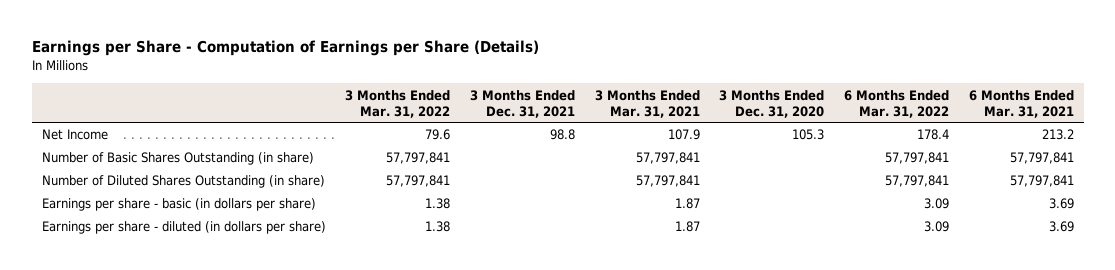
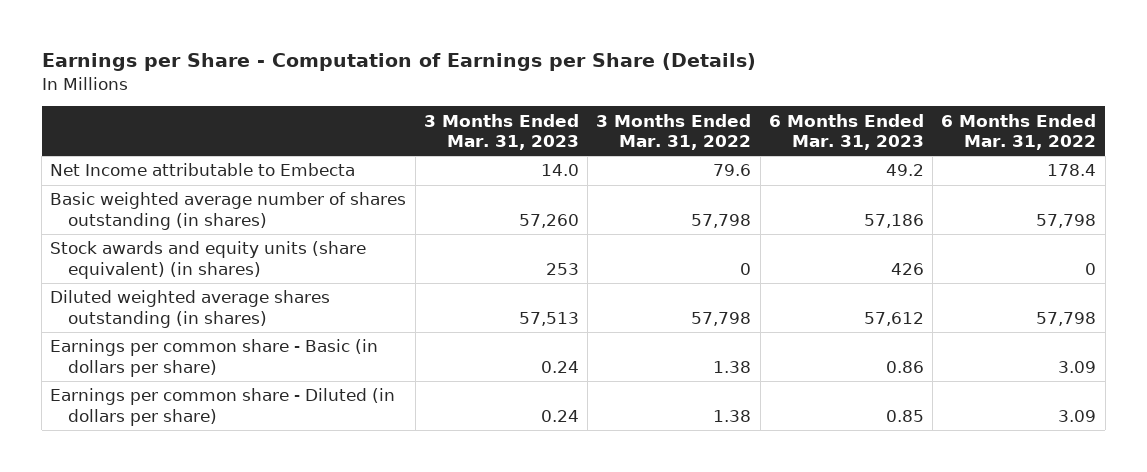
- | 3 Months Ended Mar. 31, 2022 | 3 Months Ended Dec. 31, 2021 | 3 Months Ended Mar. 31, 2021 | 3 Months Ended Dec. 31, 2020 | 6 Months Ended Mar. 31, 2022 | 6 Months Ended Mar. 31, 2021
+ | 3 Months Ended Mar. 31, 2023 | 3 Months Ended Mar. 31, 2022 | 6 Months Ended Mar. 31, 2023 | 6 Months Ended Mar. 31, 2022
- Net Income | 79.6 | 98.8 | 107.9 | 105.3 | 178.4 | 213.2
- Number of Basic Shares Outstanding (in share) | 57,797,841 | | 57,797,841 | | 57,797,841 | 57,797,841
- Number of Diluted Shares Outstanding (in share) | 57,797,841 | | 57,797,841 | | 57,797,841 | 57,797,841
- Earnings per share - basic (in dollars per share) | 1.38 | | 1.87 | | 3.09 | 3.69
- Earnings per share - diluted (in dollars per share) | 1.38 | | 1.87 | | 3.09 | 3.69
+ Net Income attributable to Embecta | 14.0 | 79.6 | 49.2 | 178.4
+ Basic weighted average number of shares outstanding (in shares) | 57,260 | 57,798 | 57,186 | 57,798
+ Stock awards and equity units (share equivalent) (in shares) | 253 | 0 | 426 | 0
+ Diluted weighted average shares outstanding (in shares) | 57,513 | 57,798 | 57,612 | 57,798
+ Earnings per common share - Basic (in dollars per share) | 0.24 | 1.38 | 0.86 | 3.09
+ Earnings per common share - Diluted (in dollars per share) | 0.24 | 1.38 | 0.85 | 3.09

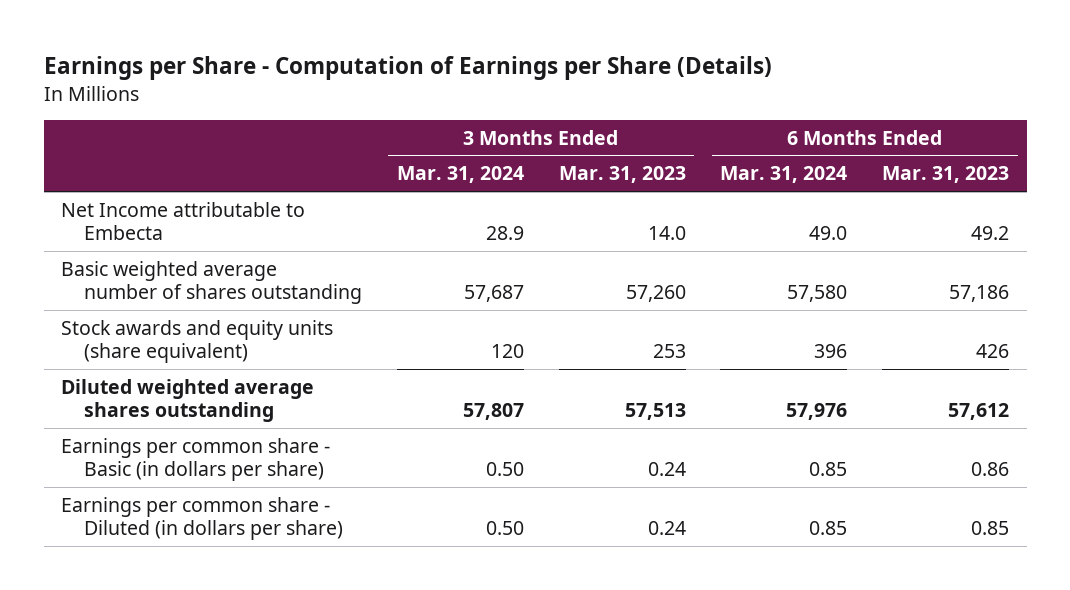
- | 3 Months Ended Mar. 31, 2023 | 3 Months Ended Mar. 31, 2022 | 6 Months Ended Mar. 31, 2023 | 6 Months Ended Mar. 31, 2022
+ | 3 Months Ended Mar. 31, 2024 | 3 Months Ended Mar. 31, 2023 | 6 Months Ended Mar. 31, 2024 | 6 Months Ended Mar. 31, 2023
- Basic weighted average number of shares outstanding (in shares) | 57,260 | 57,798 | 57,186 | 57,798
- Stock awards and equity units (share equivalent) (in shares) | 253 | 0 | 426 | 0
- Diluted weighted average shares outstanding (in shares) | 57,513 | 57,798 | 57,612 | 57,798
+ Basic weighted average number of shares outstanding | 57,687 | 57,260 | 57,580 | 57,186
+ Stock awards and equity units (share equivalent) | 120 | 253 | 396 | 426
+ Diluted weighted average shares outstanding | 57,807 | 57,513 | 57,976 | 57,612

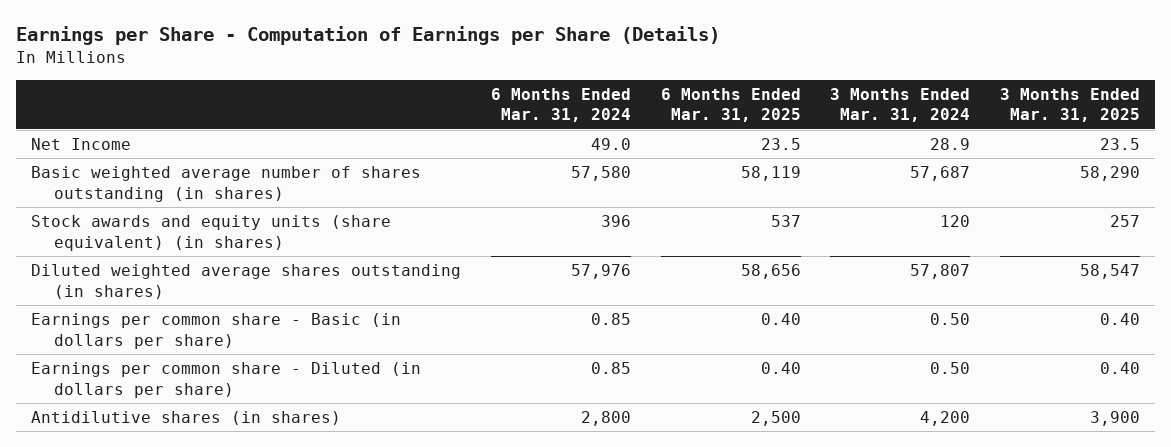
- | 3 Months Ended Mar. 31, 2024 | 3 Months Ended Mar. 31, 2023 | 6 Months Ended Mar. 31, 2024 | 6 Months Ended Mar. 31, 2023
+ | 6 Months Ended Mar. 31, 2024 | 6 Months Ended Mar. 31, 2025 | 3 Months Ended Mar. 31, 2024 | 3 Months Ended Mar. 31, 2025
- Net Income attributable to Embecta | 28.9 | 14.0 | 49.0 | 49.2
- Basic weighted average number of shares outstanding | 57,687 | 57,260 | 57,580 | 57,186
- Stock awards and equity units (share equivalent) | 120 | 253 | 396 | 426
- Diluted weighted average shares outstanding | 57,807 | 57,513 | 57,976 | 57,612
+ Net Income | 49.0 | 23.5 | 28.9 | 23.5
+ Basic weighted average number of shares outstanding (in shares) | 57,580 | 58,119 | 57,687 | 58,290
+ Stock awards and equity units (share equivalent) (in shares) | 396 | 537 | 120 | 257
+ Diluted weighted average shares outstanding (in shares) | 57,976 | 58,656 | 57,807 | 58,547
+ Antidilutive shares (in shares) | 2,800 | 2,500 | 4,200 | 3,900

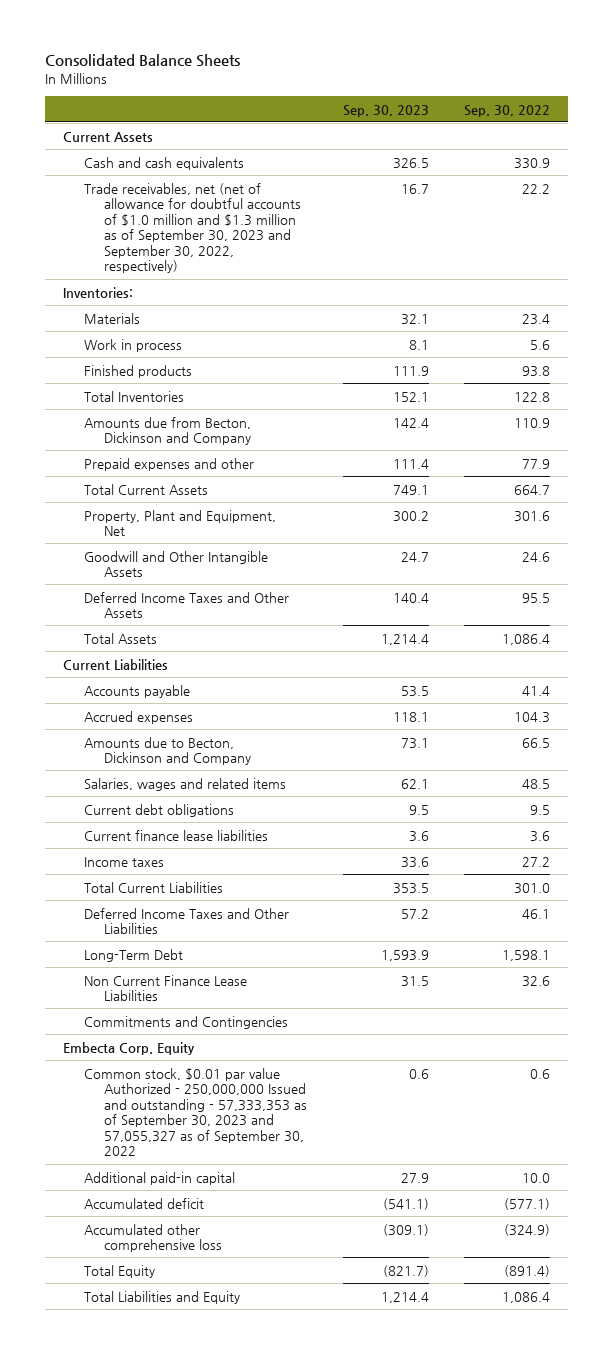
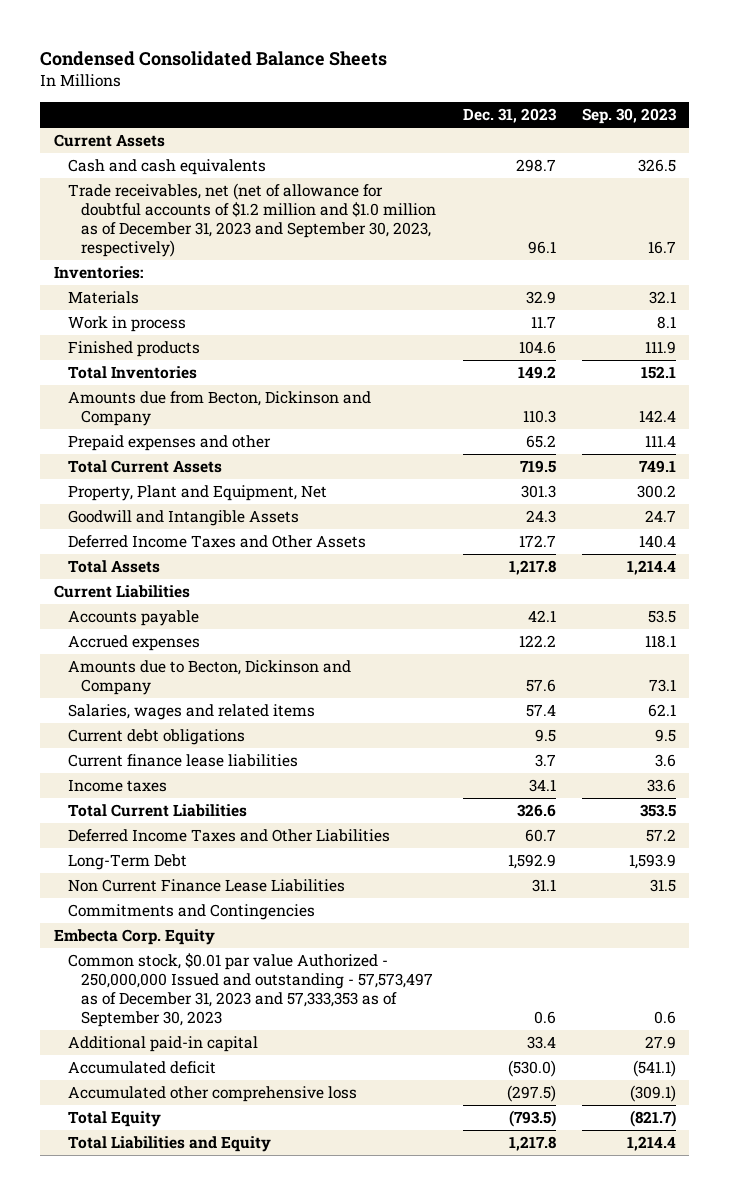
- Consolidated Balance Sheets
+ Condensed Consolidated Balance Sheets
- | Sep. 30, 2023 | Sep. 30, 2022
+ | Dec. 31, 2023 | Sep. 30, 2023
- Trade receivables, net (net of allowance for doubtful accounts of $1.0 million and $1.3 million as of September 30, 2023 and September 30, 2022, respectively) | 16.7 | 22.2
+ Trade receivables, net (net of allowance for doubtful accounts of $1.2 million and $1.0 million as of December 31, 2023 and September 30, 2023, respectively) | 96.1 | 16.7
- Goodwill and Other Intangible Assets | 24.7 | 24.6
+ Goodwill and Intangible Assets | 24.3 | 24.7
- Common stock, $0.01 par value Authorized - 250,000,000 Issued and outstanding - 57,333,353 as of September 30, 2023 and 57,055,327 as of September 30, 2022 | 0.6 | 0.6
+ Common stock, $0.01 par value Authorized - 250,000,000 Issued and outstanding - 57,573,497 as of December 31, 2023 and 57,333,353 as of September 30, 2023 | 0.6 | 0.6

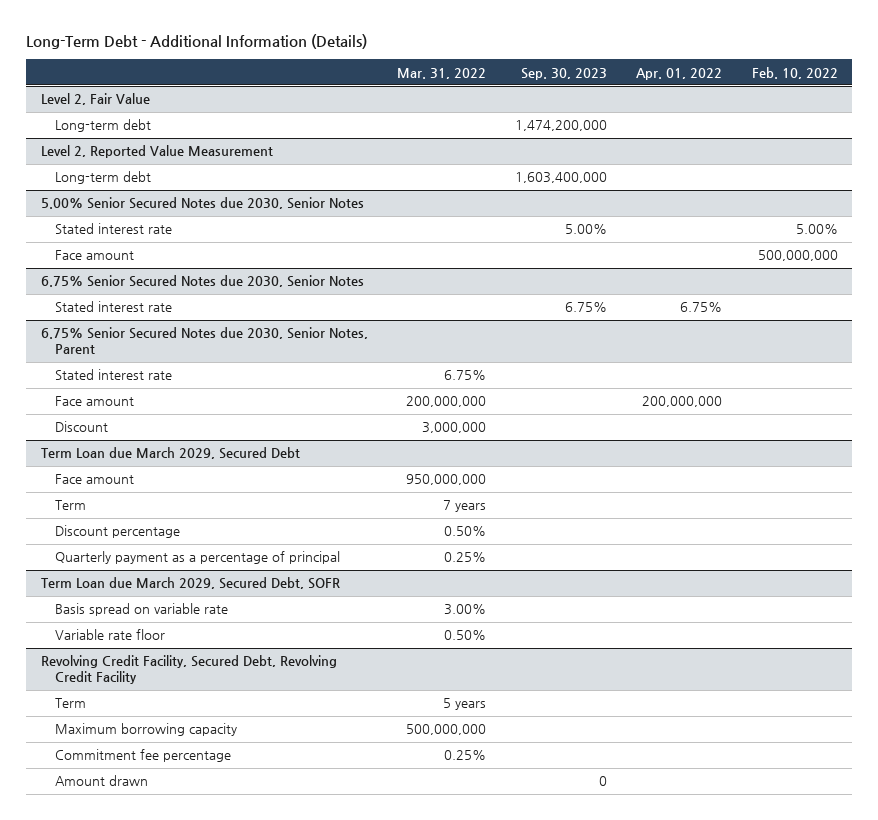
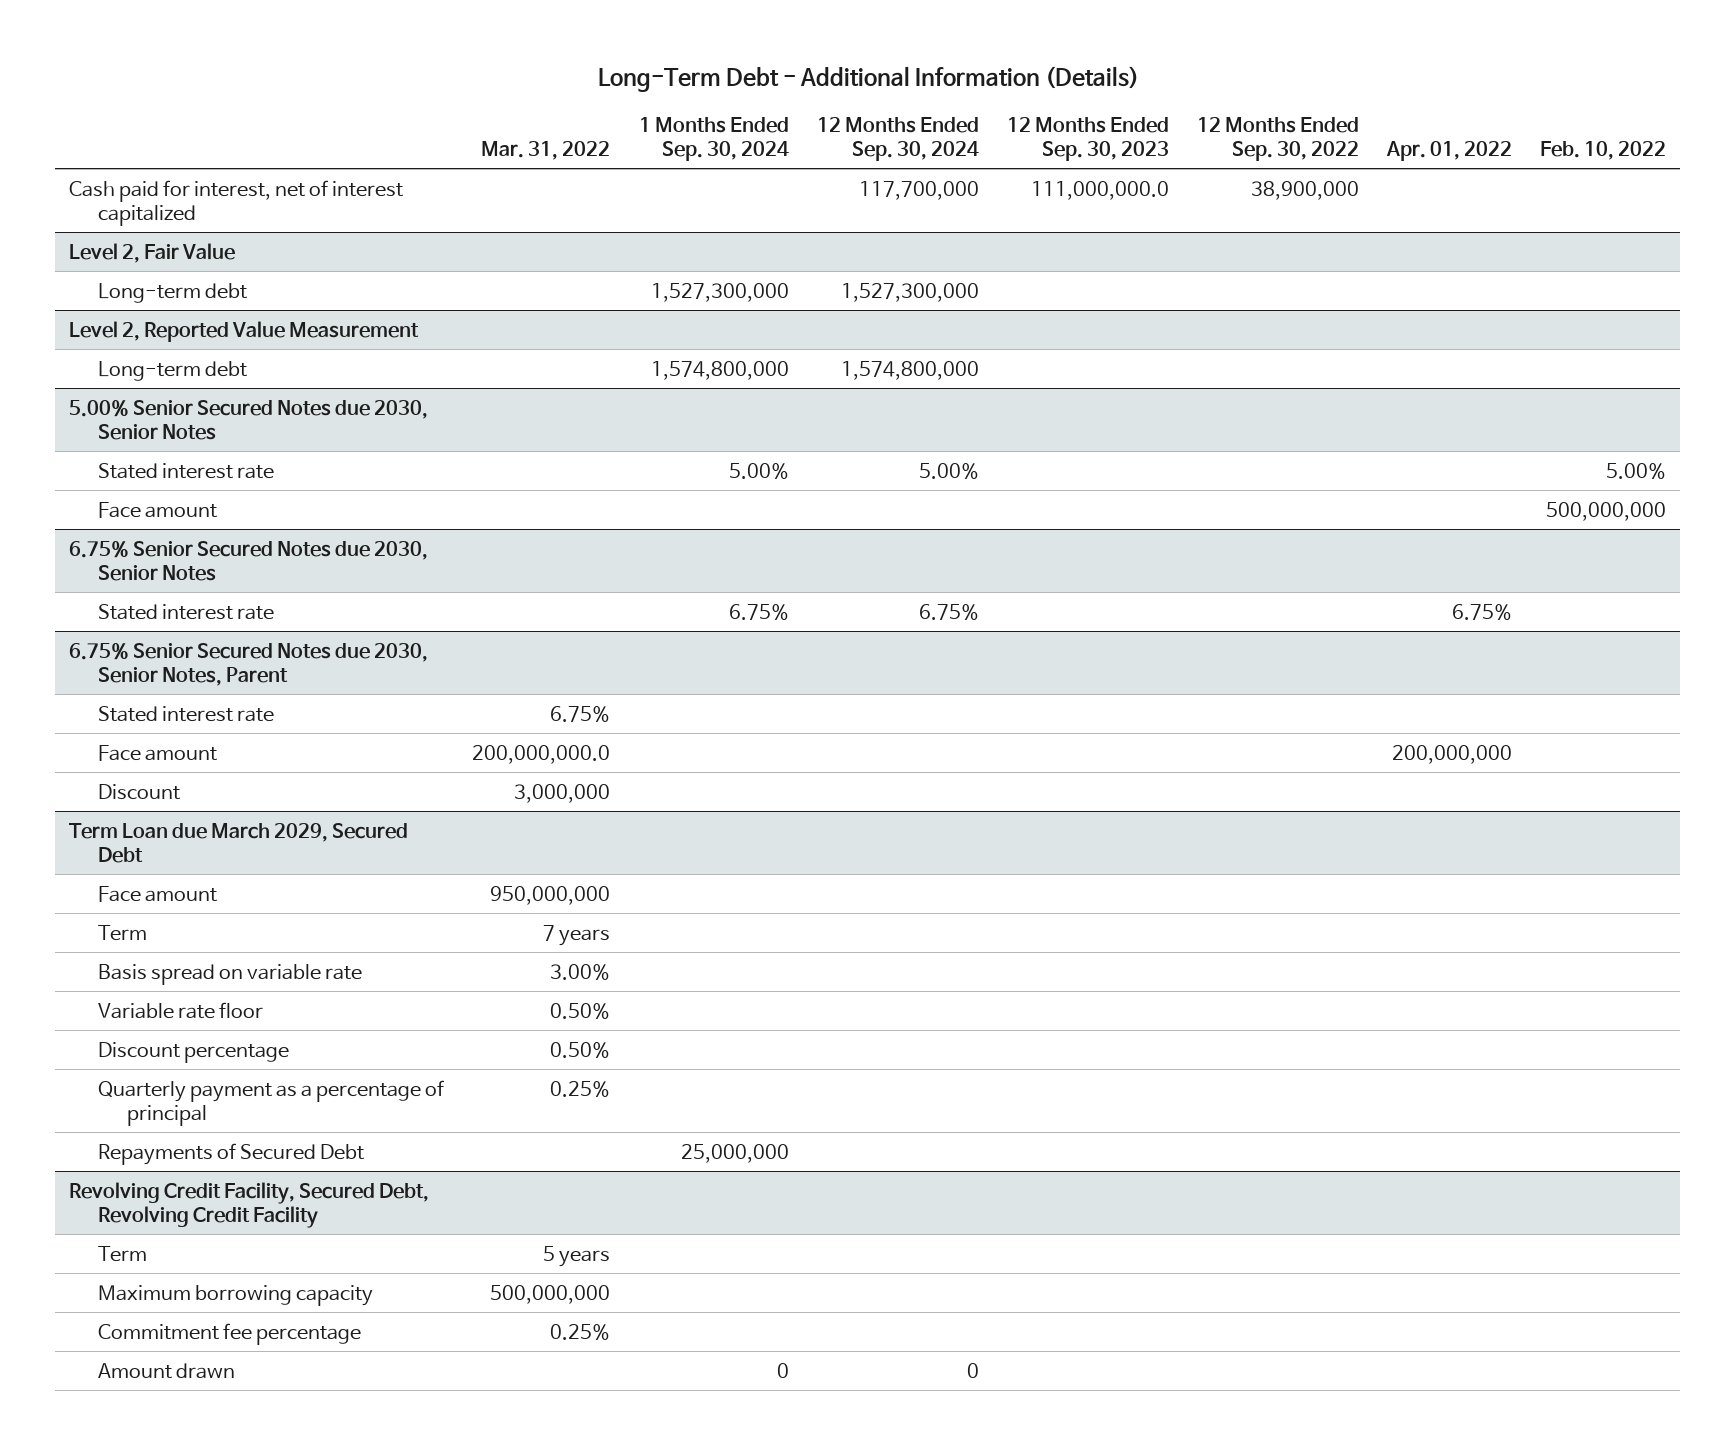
- | Mar. 31, 2022 | Sep. 30, 2023 | Apr. 01, 2022 | Feb. 10, 2022
+ | Mar. 31, 2022 | 1 Months Ended Sep. 30, 2024 | 12 Months Ended Sep. 30, 2024 | 12 Months Ended Sep. 30, 2023 | 12 Months Ended Sep. 30, 2022 | Apr. 01, 2022 | Feb. 10, 2022
+ Cash paid for interest, net of interest capitalized | | | 117,700,000 | 111,000,000.0 | 38,900,000 | |
@ 6.75% Senior Secured Notes due 2030, Senior Notes, Parent
- Face amount | 200,000,000 | | 200,000,000 |
+ Face amount | 200,000,000.0 | | | | | 200,000,000 |
- Term Loan due March 2029, Secured Debt, SOFR
@ Term Loan due March 2029, Secured Debt
moved down: Discount percentage | 0.50% | | | | | |
moved down: Quarterly payment as a percentage of principal | 0.25% | | | | | |
+ Repayments of Secured Debt | | 25,000,000 | | | | |

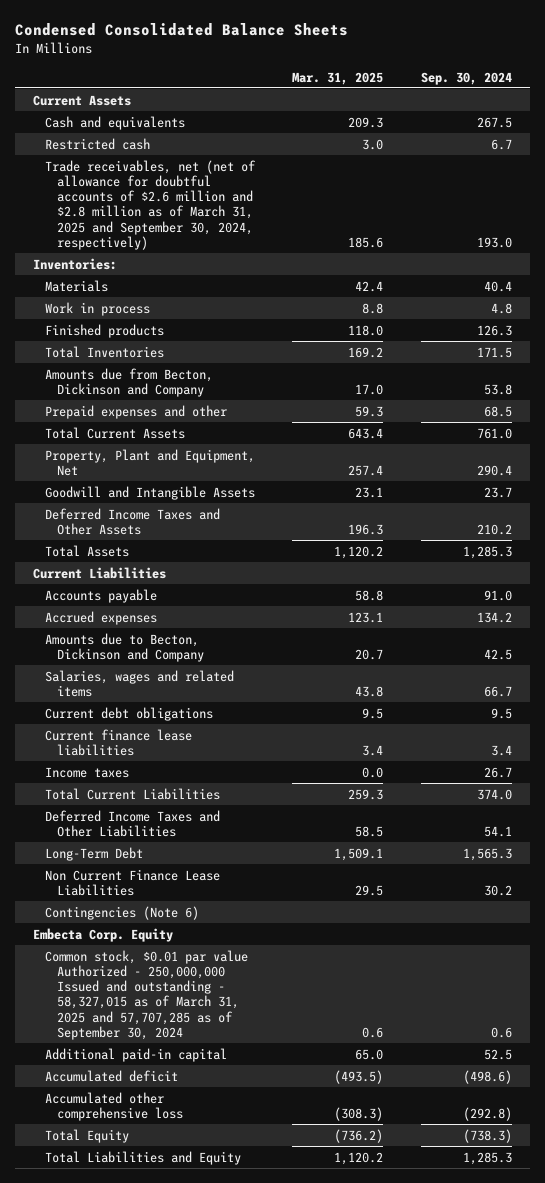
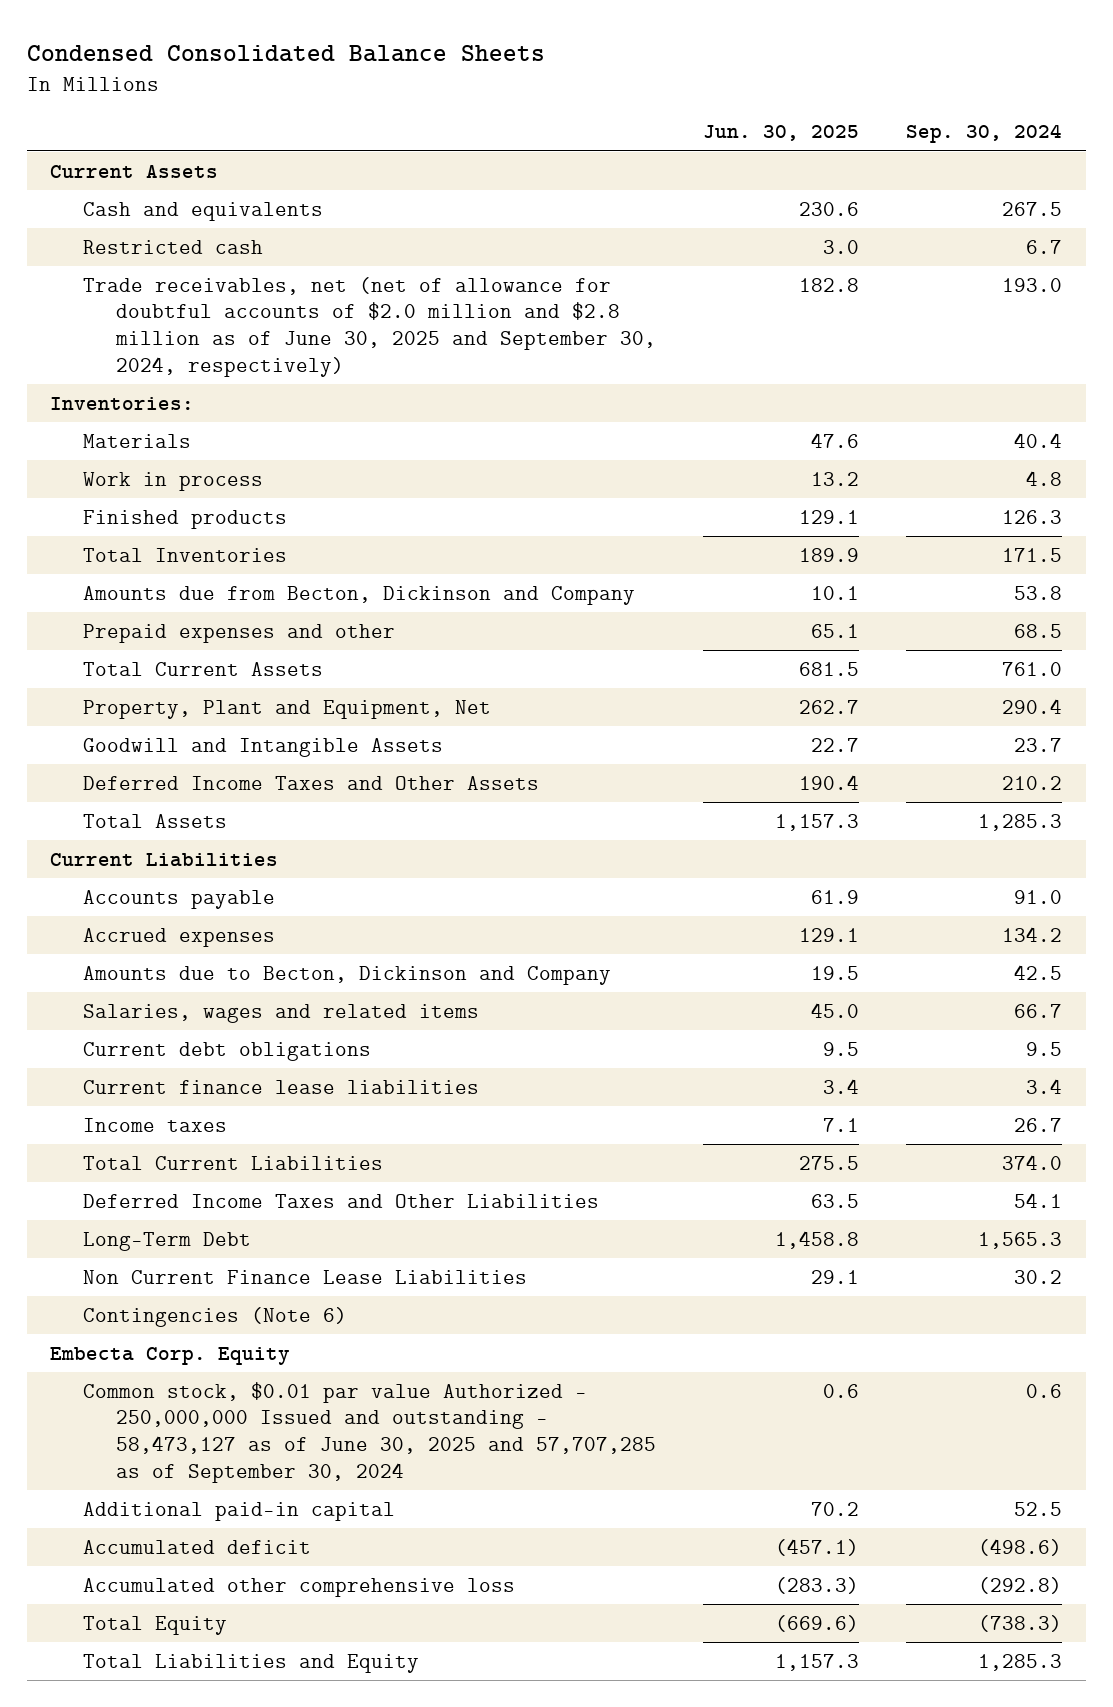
- | Mar. 31, 2025 | Sep. 30, 2024
+ | Jun. 30, 2025 | Sep. 30, 2024
- Trade receivables, net (net of allowance for doubtful accounts of $2.6 million and $2.8 million as of March 31, 2025 and September 30, 2024, respectively) | 185.6 | 193.0
+ Trade receivables, net (net of allowance for doubtful accounts of $2.0 million and $2.8 million as of June 30, 2025 and September 30, 2024, respectively) | 182.8 | 193.0
- Common stock, $0.01 par value Authorized - 250,000,000 Issued and outstanding - 58,327,015 as of March 31, 2025 and 57,707,285 as of September 30, 2024 | 0.6 | 0.6
+ Common stock, $0.01 par value Authorized - 250,000,000 Issued and outstanding - 58,473,127 as of June 30, 2025 and 57,707,285 as of September 30, 2024 | 0.6 | 0.6

